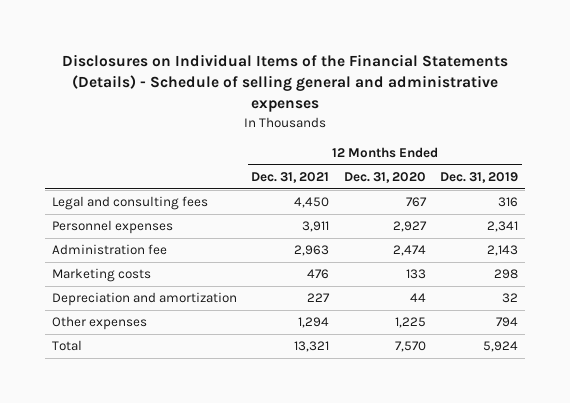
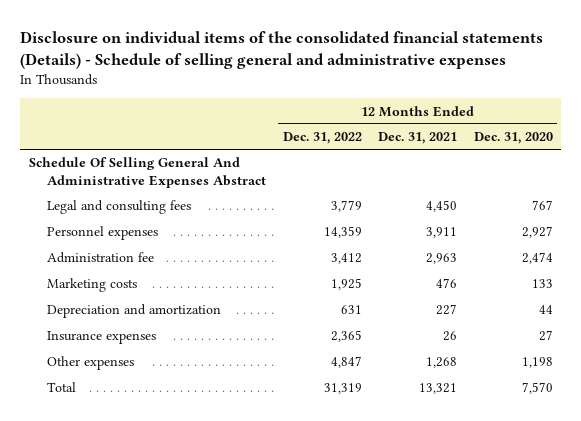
- Disclosures on Individual Items of the Financial Statements (Details) - Schedule of selling general and administrative expenses
+ Disclosure on individual items of the consolidated financial statements (Details) - Schedule of selling general and administrative expenses
- | 12 Months Ended Dec. 31, 2021 | 12 Months Ended Dec. 31, 2020 | 12 Months Ended Dec. 31, 2019
+ | 12 Months Ended Dec. 31, 2022 | 12 Months Ended Dec. 31, 2021 | 12 Months Ended Dec. 31, 2020
+ Schedule Of Selling General And Administrative Expenses Abstract
- Other expenses | 1,294 | 1,225 | 794
+ Insurance expenses | 2,365 | 26 | 27
+ Other expenses | 4,847 | 1,268 | 1,198

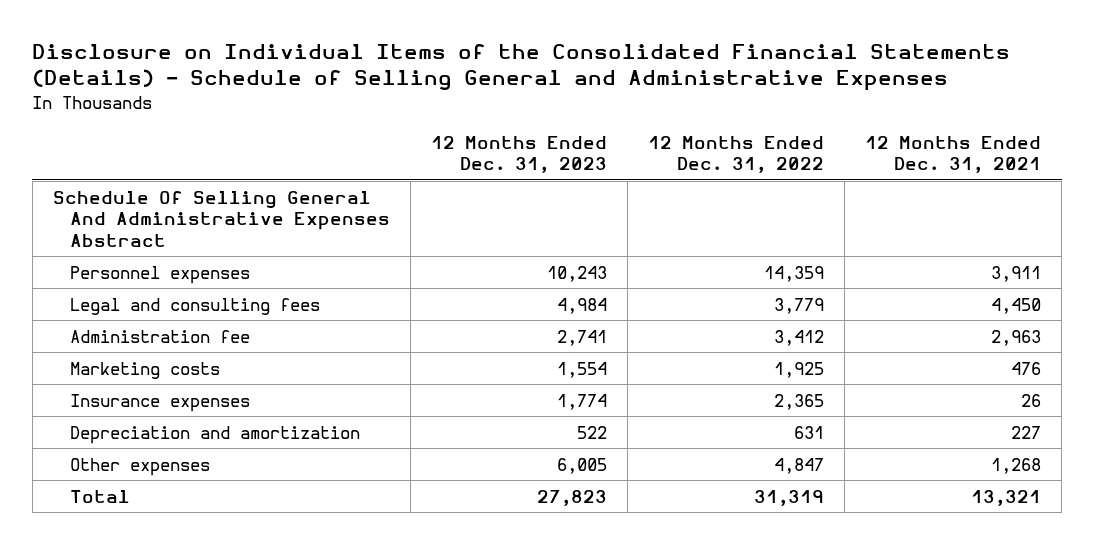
- Disclosure on individual items of the consolidated financial statements (Details) - Schedule of selling general and administrative expenses
+ Disclosure on Individual Items of the Consolidated Financial Statements (Details) - Schedule of Selling General and Administrative Expenses
- | 12 Months Ended Dec. 31, 2022 | 12 Months Ended Dec. 31, 2021 | 12 Months Ended Dec. 31, 2020
+ | 12 Months Ended Dec. 31, 2023 | 12 Months Ended Dec. 31, 2022 | 12 Months Ended Dec. 31, 2021
moved down: Legal and consulting fees | 4,984 | 3,779 | 4,450
moved down: Depreciation and amortization | 522 | 631 | 227

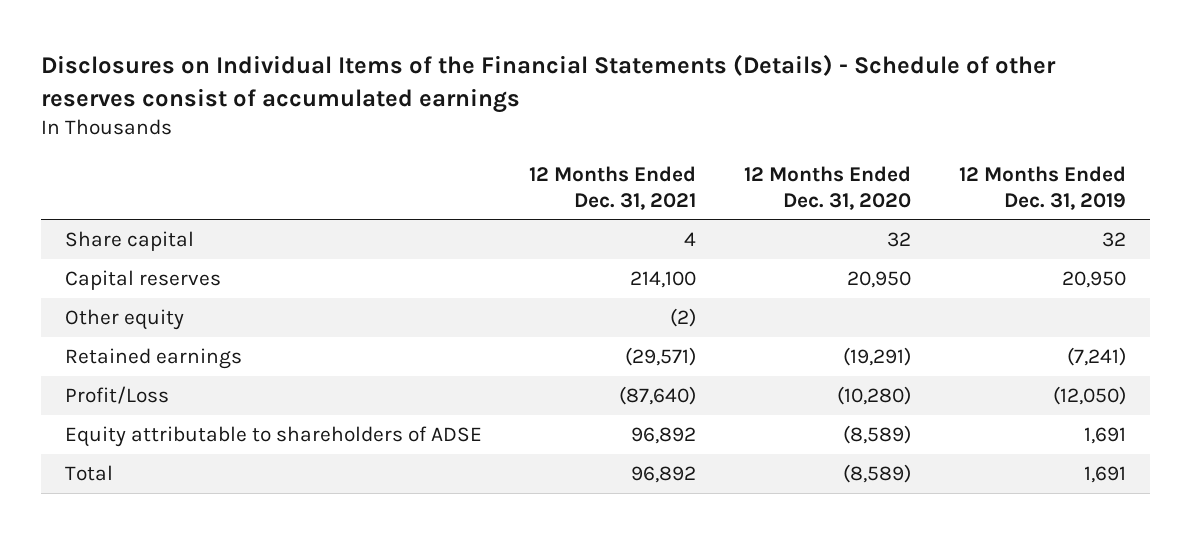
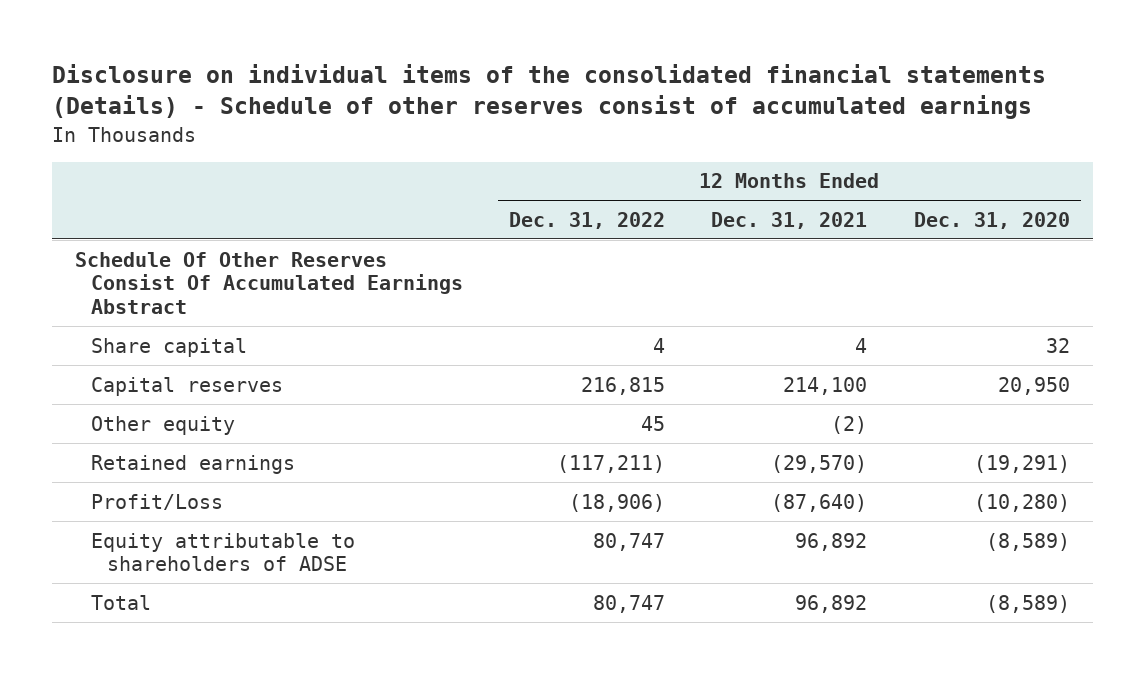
- Disclosures on Individual Items of the Financial Statements (Details) - Schedule of other reserves consist of accumulated earnings
+ Disclosure on individual items of the consolidated financial statements (Details) - Schedule of other reserves consist of accumulated earnings
- | 12 Months Ended Dec. 31, 2021 | 12 Months Ended Dec. 31, 2020 | 12 Months Ended Dec. 31, 2019
+ | 12 Months Ended Dec. 31, 2022 | 12 Months Ended Dec. 31, 2021 | 12 Months Ended Dec. 31, 2020
+ Schedule Of Other Reserves Consist Of Accumulated Earnings Abstract
- Retained earnings | (29,571) | (19,291) | (7,241)
+ Retained earnings | (117,211) | (29,570) | (19,291)

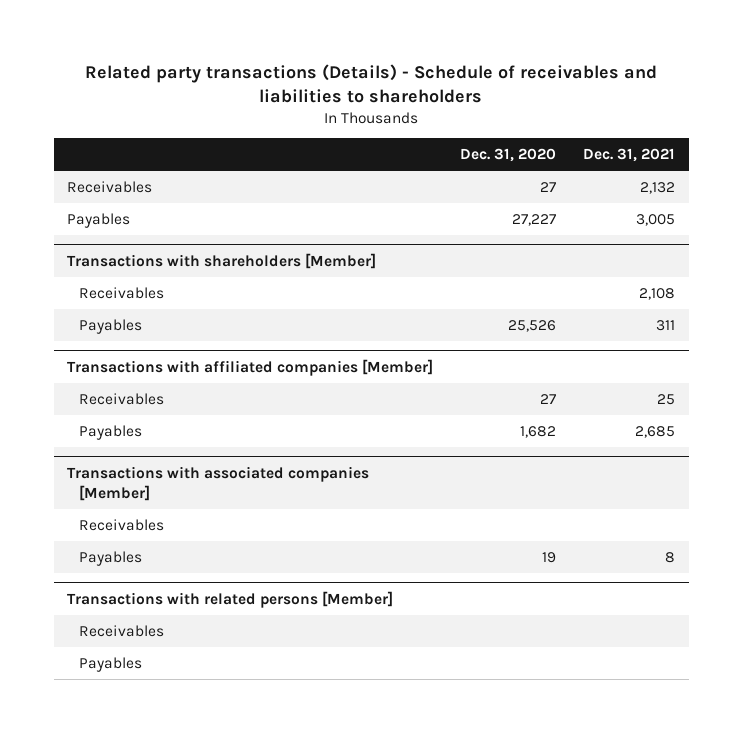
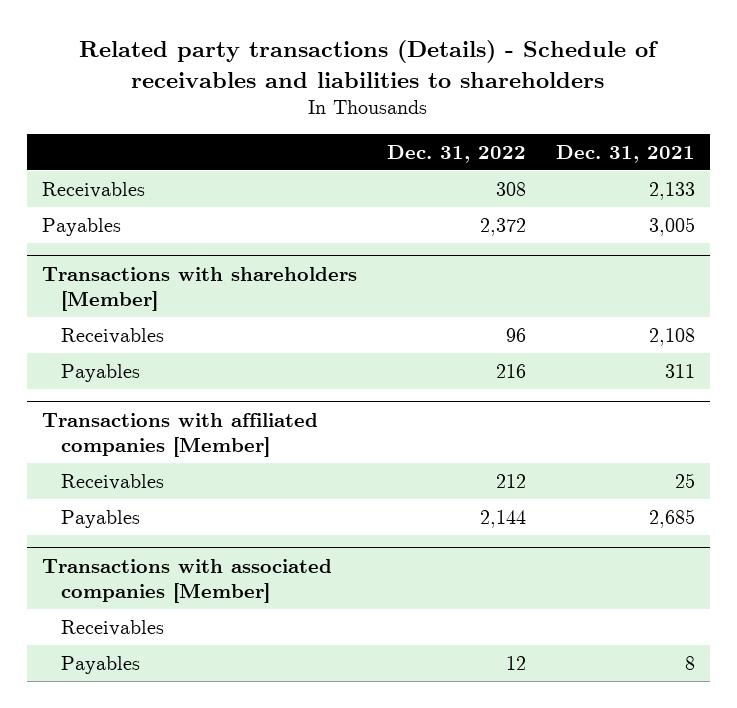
- | Dec. 31, 2020 | Dec. 31, 2021
+ | Dec. 31, 2022 | Dec. 31, 2021
- Receivables | 27 | 2,132
+ Receivables | 308 | 2,133
- Transactions with related persons [Member]
- Receivables
- Payables

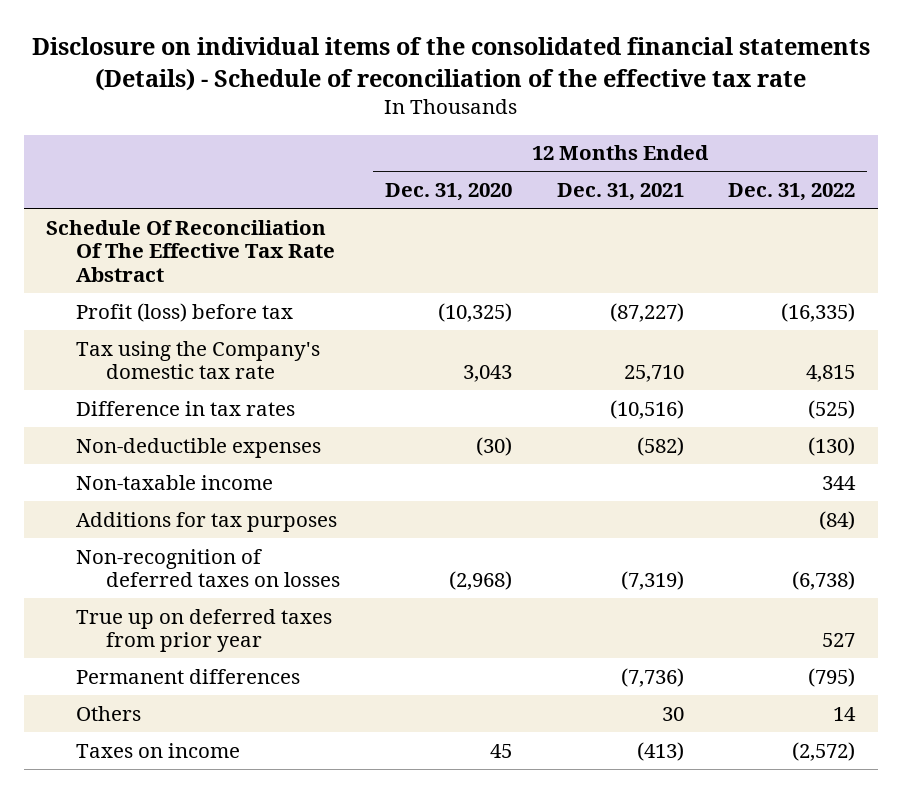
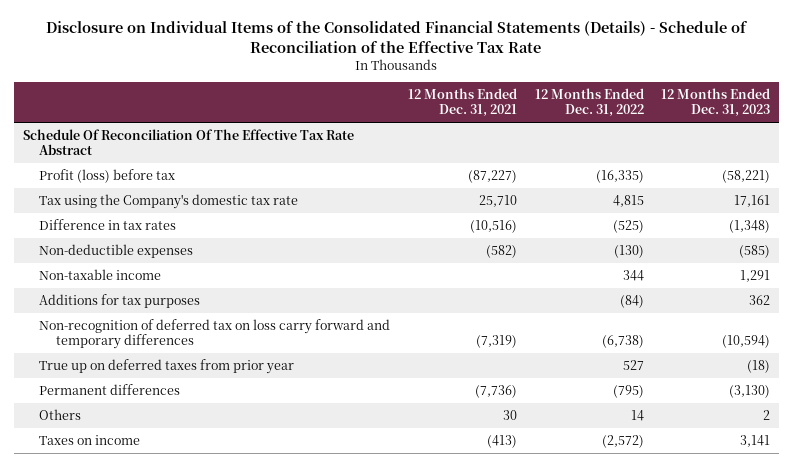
- Disclosure on individual items of the consolidated financial statements (Details) - Schedule of reconciliation of the effective tax rate
+ Disclosure on Individual Items of the Consolidated Financial Statements (Details) - Schedule of Reconciliation of the Effective Tax Rate
- | 12 Months Ended Dec. 31, 2020 | 12 Months Ended Dec. 31, 2021 | 12 Months Ended Dec. 31, 2022
+ | 12 Months Ended Dec. 31, 2021 | 12 Months Ended Dec. 31, 2022 | 12 Months Ended Dec. 31, 2023
- Non-recognition of deferred taxes on losses | (2,968) | (7,319) | (6,738)
+ Non-recognition of deferred tax on loss carry forward and temporary differences | (7,319) | (6,738) | (10,594)

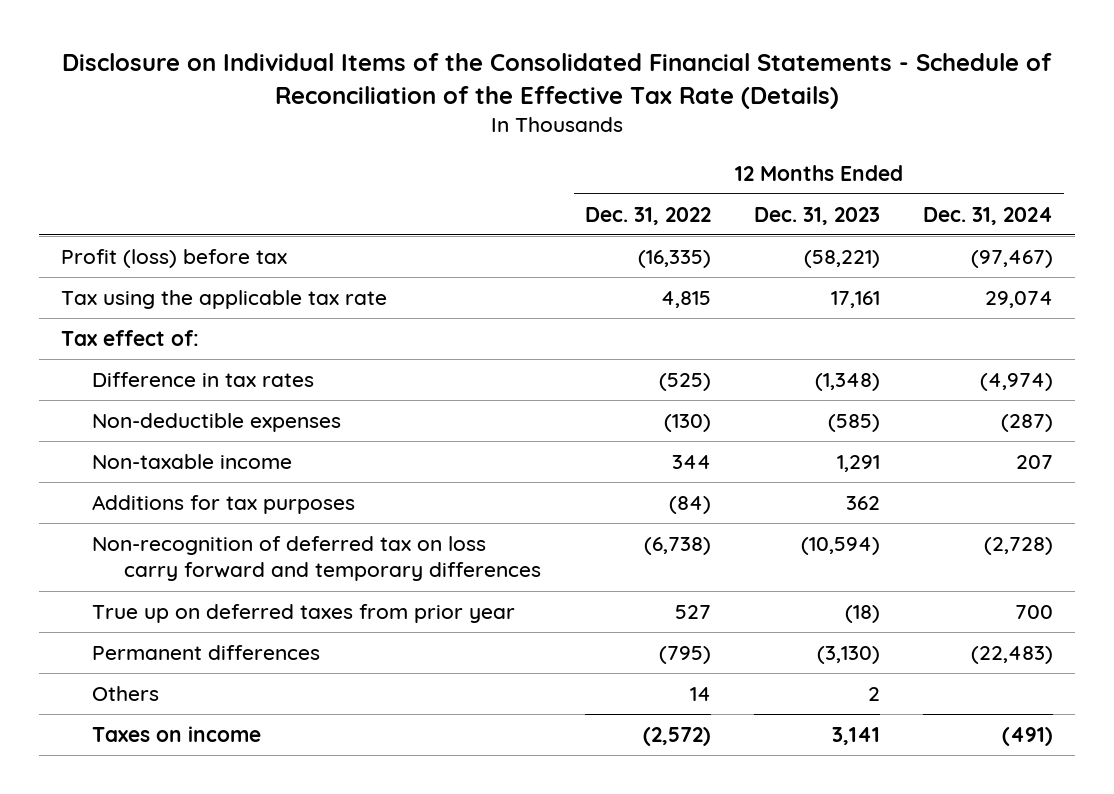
- Disclosure on Individual Items of the Consolidated Financial Statements (Details) - Schedule of Reconciliation of the Effective Tax Rate
+ Disclosure on Individual Items of the Consolidated Financial Statements - Schedule of Reconciliation of the Effective Tax Rate (Details)
- | 12 Months Ended Dec. 31, 2021 | 12 Months Ended Dec. 31, 2022 | 12 Months Ended Dec. 31, 2023
+ | 12 Months Ended Dec. 31, 2022 | 12 Months Ended Dec. 31, 2023 | 12 Months Ended Dec. 31, 2024
- Schedule Of Reconciliation Of The Effective Tax Rate Abstract
- Tax using the Company's domestic tax rate | 25,710 | 4,815 | 17,161
+ Tax using the applicable tax rate | 4,815 | 17,161 | 29,074
+ Tax effect of:

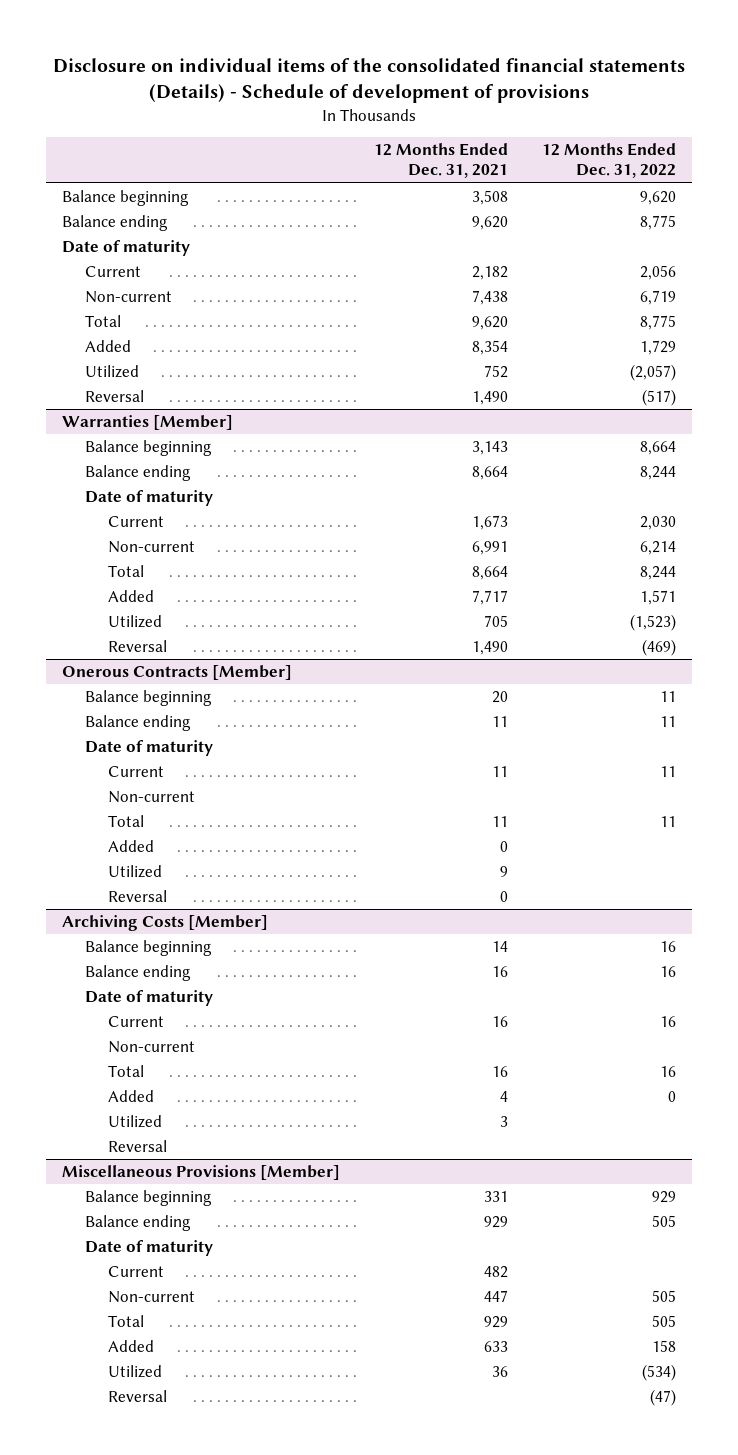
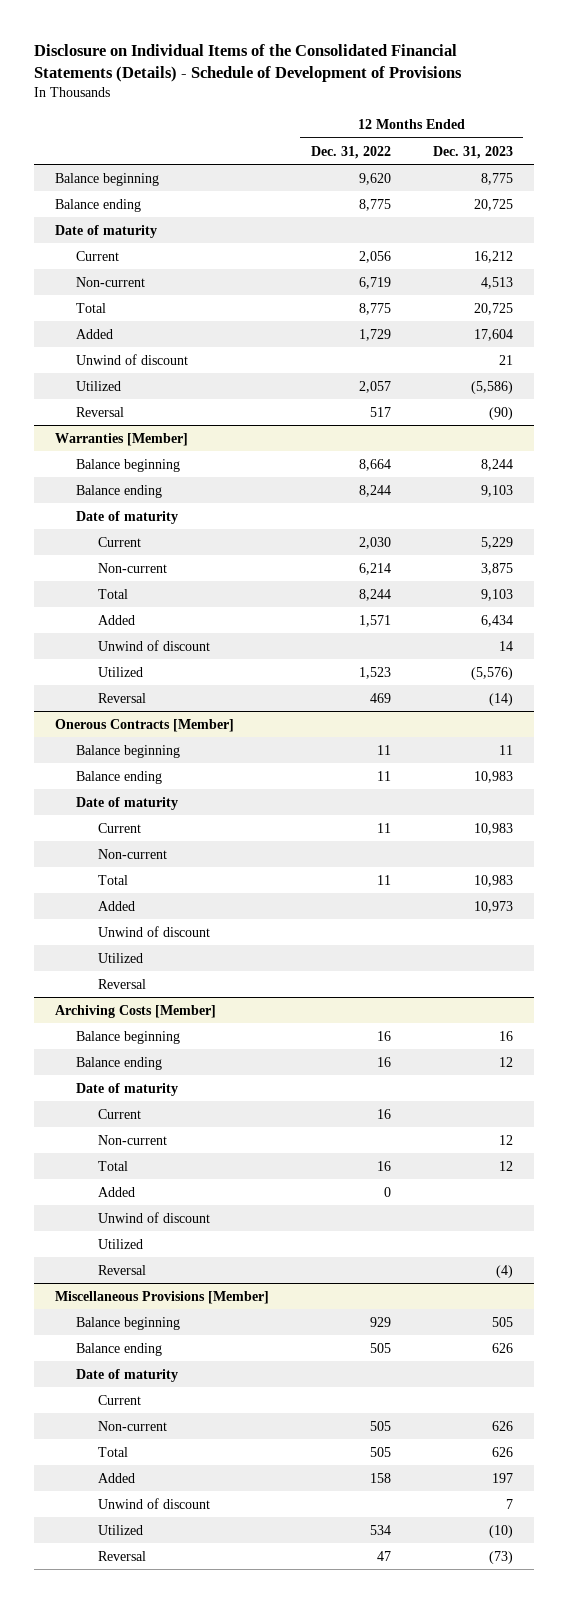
- Disclosure on individual items of the consolidated financial statements (Details) - Schedule of development of provisions
+ Disclosure on Individual Items of the Consolidated Financial Statements (Details) - Schedule of Development of Provisions
- | 12 Months Ended Dec. 31, 2021 | 12 Months Ended Dec. 31, 2022
+ | 12 Months Ended Dec. 31, 2022 | 12 Months Ended Dec. 31, 2023
- Utilized | 752 | (2,057)
- Reversal | 1,490 | (517)
+ Unwind of discount | | 21
+ Utilized | 2,057 | (5,586)
+ Reversal | 517 | (90)
@ Warranties [Member]
- Utilized | 705 | (1,523)
- Reversal | 1,490 | (469)
+ Unwind of discount | | 14
+ Utilized | 1,523 | (5,576)
+ Reversal | 469 | (14)
@ Onerous Contracts [Member]
+ Unwind of discount
@ Archiving Costs [Member]
+ Unwind of discount
@ Miscellaneous Provisions [Member]
- Utilized | 36 | (534)
- Reversal | | (47)
+ Unwind of discount | | 7
+ Utilized | 534 | (10)
+ Reversal | 47 | (73)

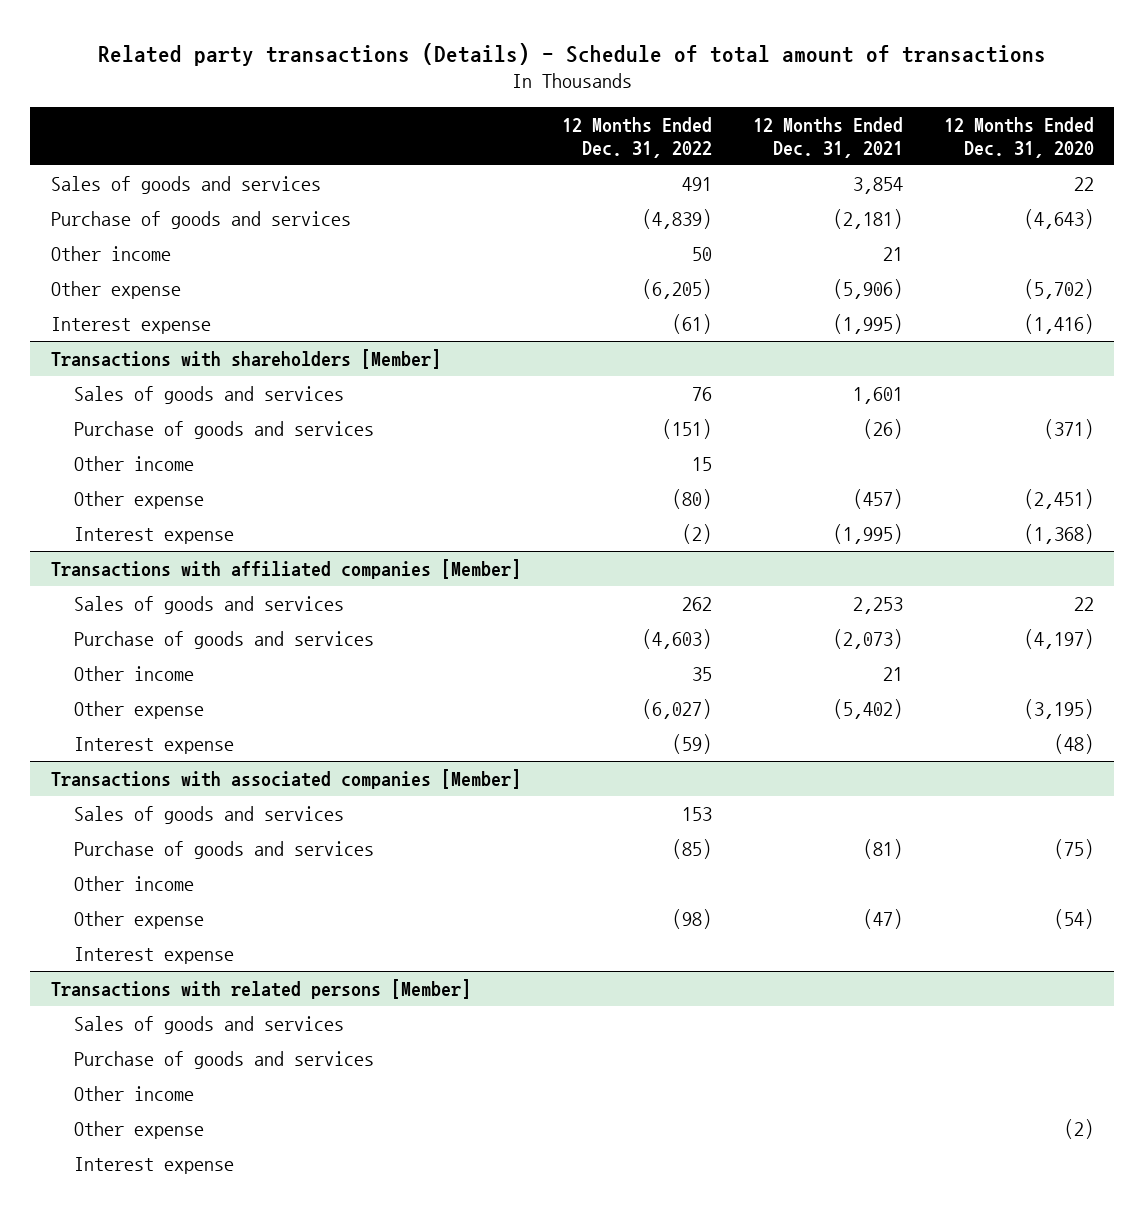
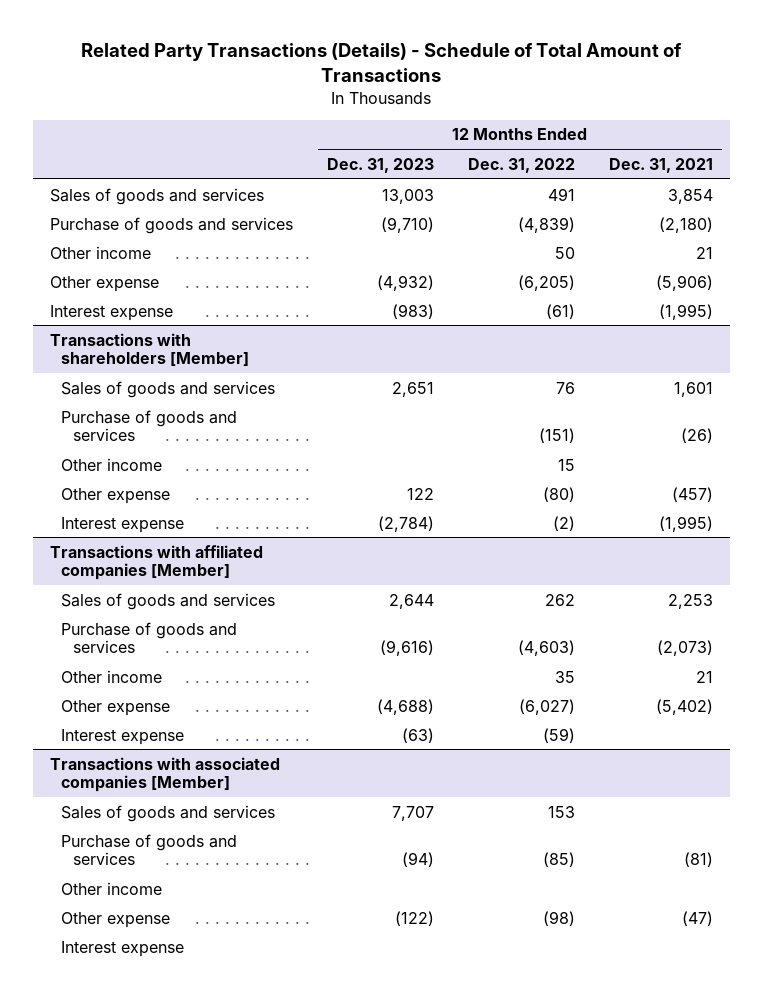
- Related party transactions (Details) - Schedule of total amount of transactions
+ Related Party Transactions (Details) - Schedule of Total Amount of Transactions
- | 12 Months Ended Dec. 31, 2022 | 12 Months Ended Dec. 31, 2021 | 12 Months Ended Dec. 31, 2020
+ | 12 Months Ended Dec. 31, 2023 | 12 Months Ended Dec. 31, 2022 | 12 Months Ended Dec. 31, 2021
- Purchase of goods and services | (4,839) | (2,181) | (4,643)
+ Purchase of goods and services | (9,710) | (4,839) | (2,180)
- Transactions with related persons [Member]
- Sales of goods and services
- Purchase of goods and services
- Other income
- Other expense | | | (2)
- Interest expense

